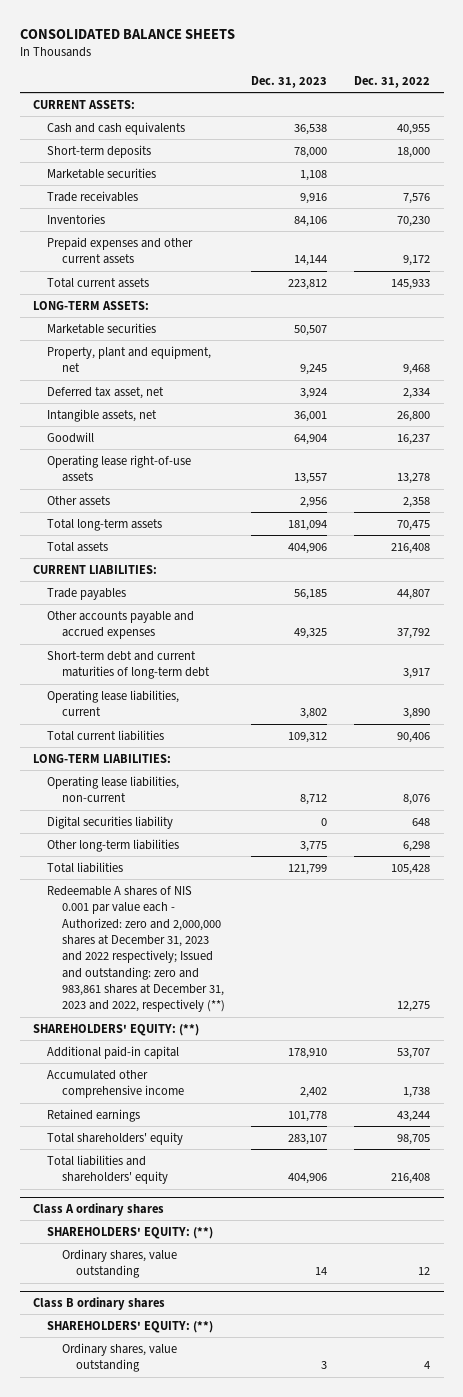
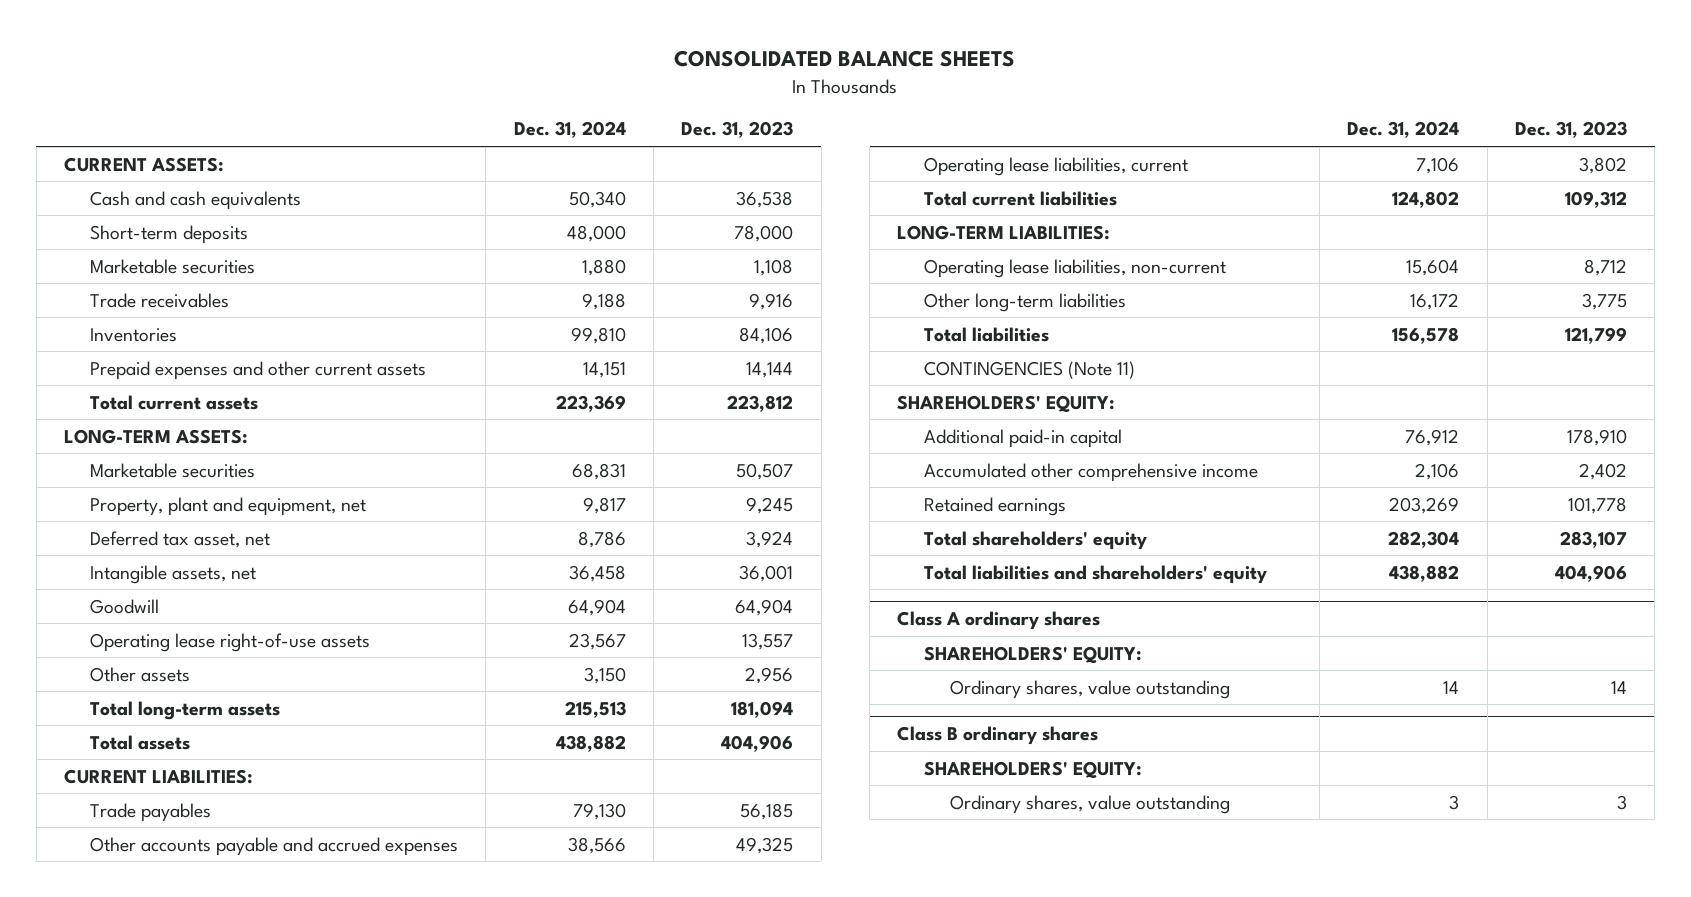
- | Dec. 31, 2023 | Dec. 31, 2022
+ | Dec. 31, 2024 | Dec. 31, 2023
- Short-term debt and current maturities of long-term debt | | 3,917
- Digital securities liability | 0 | 648
- Redeemable A shares of NIS 0.001 par value each - Authorized: zero and 2,000,000 shares at December 31, 2023 and 2022 respectively; Issued and outstanding: zero and 983,861 shares at December 31, 2023 and 2022, respectively (**) | | 12,275
- SHAREHOLDERS' EQUITY: (**)
+ CONTINGENCIES (Note 11)
+ SHAREHOLDERS' EQUITY:
@ Class A ordinary shares
- SHAREHOLDERS' EQUITY: (**)
+ SHAREHOLDERS' EQUITY:
@ Class B ordinary shares
- SHAREHOLDERS' EQUITY: (**)
+ SHAREHOLDERS' EQUITY:

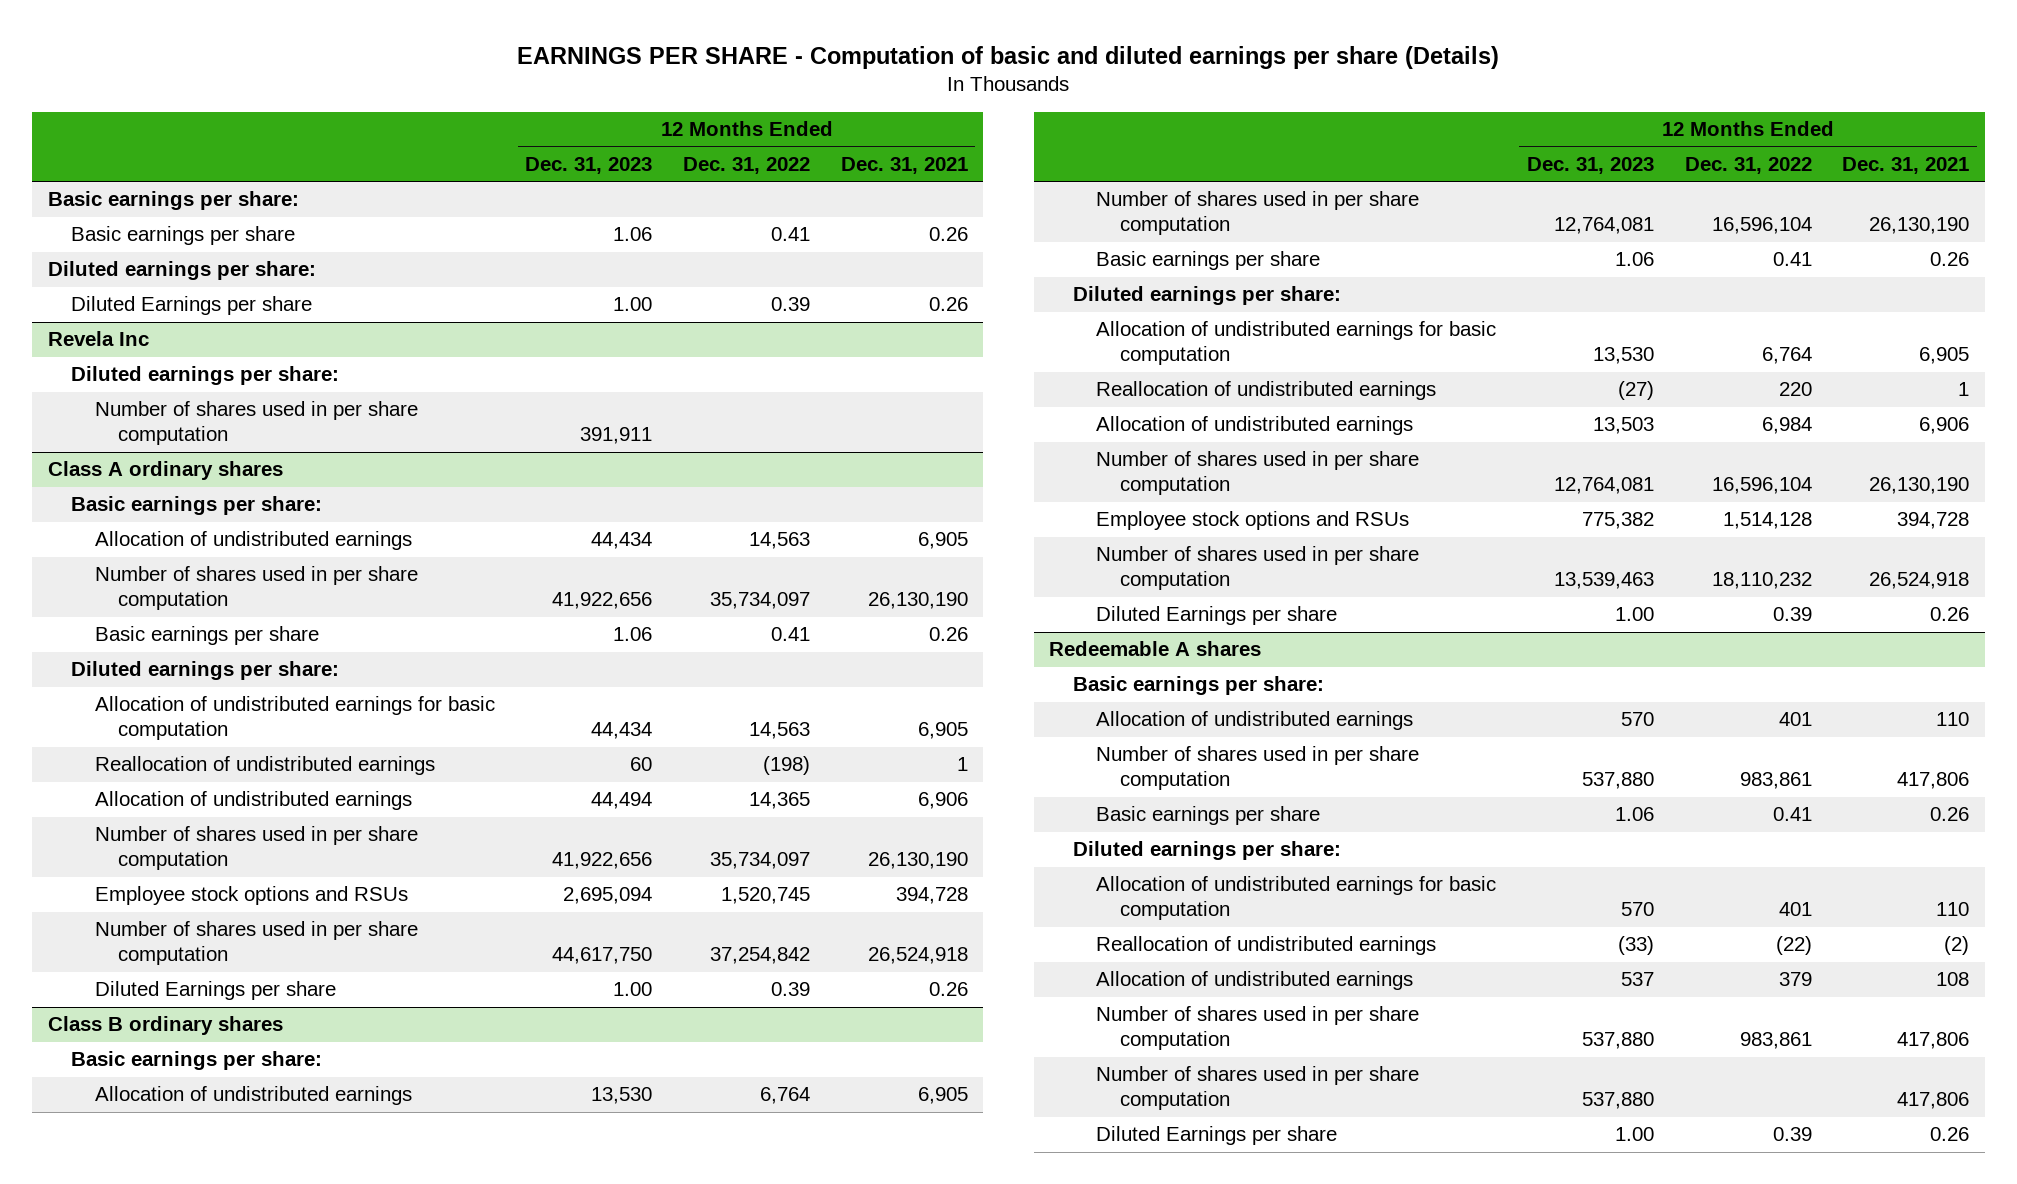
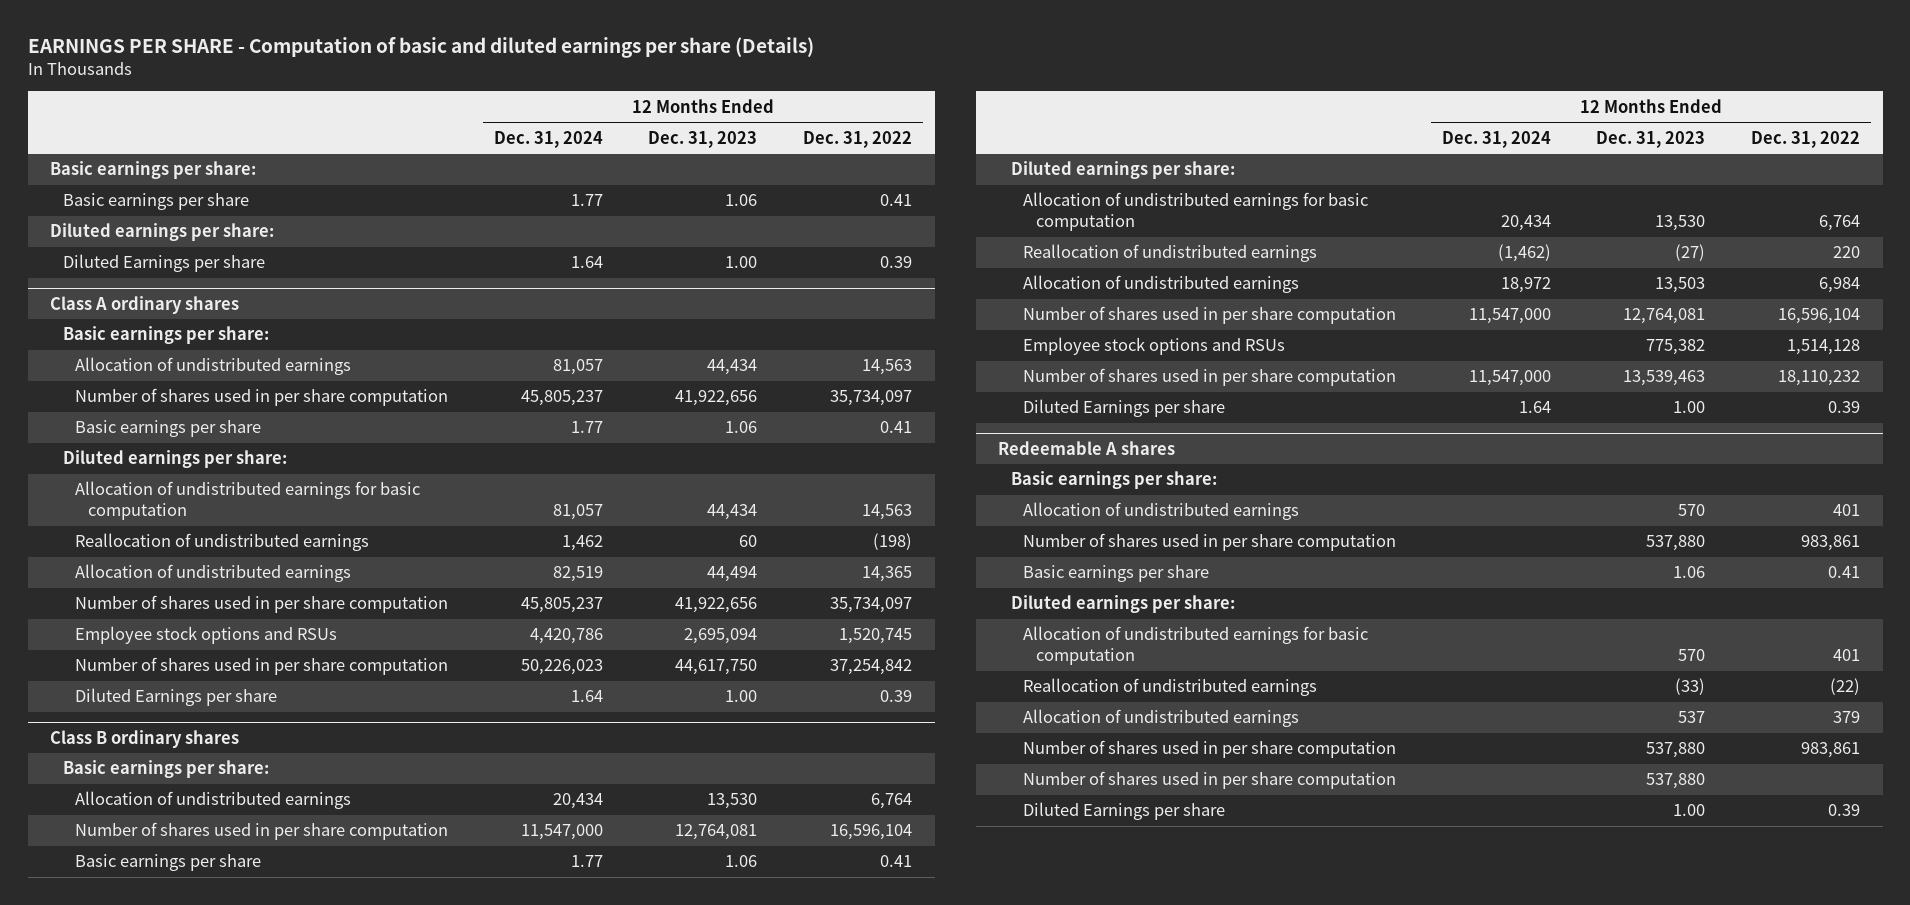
- | 12 Months Ended Dec. 31, 2023 | 12 Months Ended Dec. 31, 2022 | 12 Months Ended Dec. 31, 2021
+ | 12 Months Ended Dec. 31, 2024 | 12 Months Ended Dec. 31, 2023 | 12 Months Ended Dec. 31, 2022
- Revela Inc
- Diluted earnings per share:
- Number of shares used in per share computation | 391,911 | |

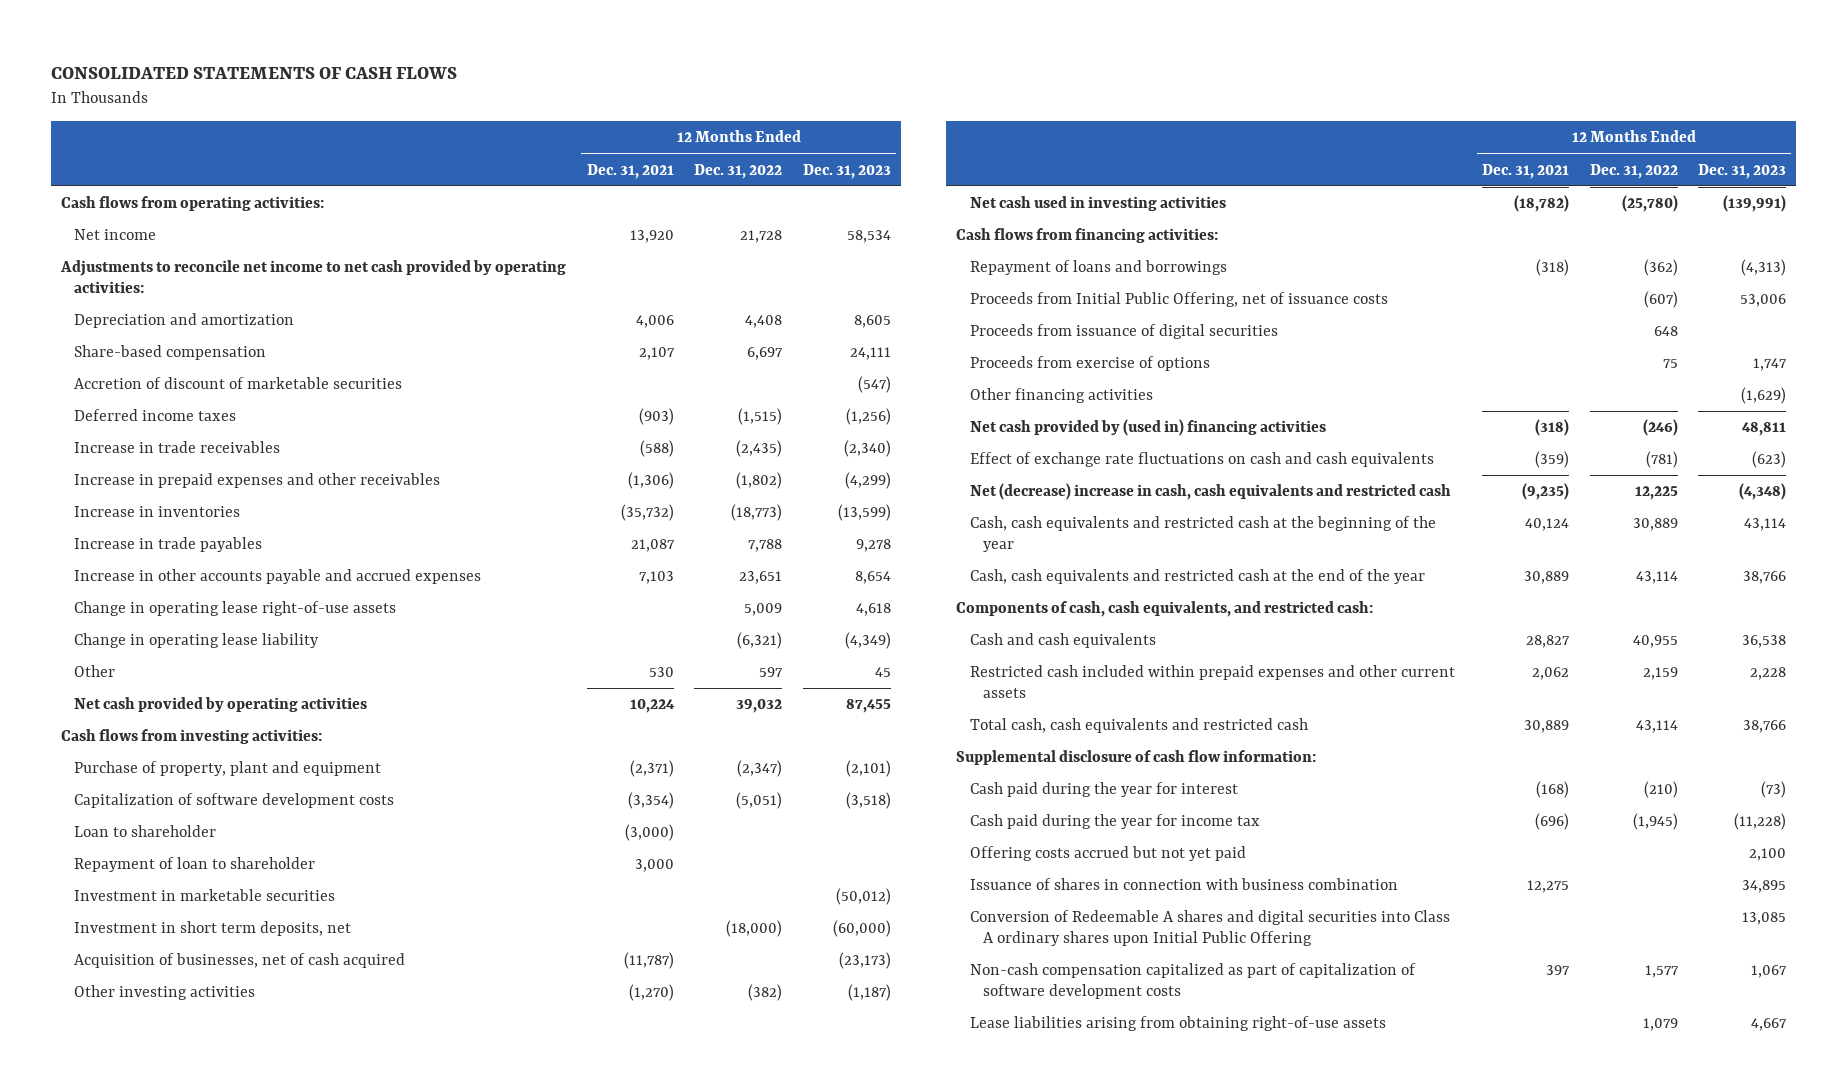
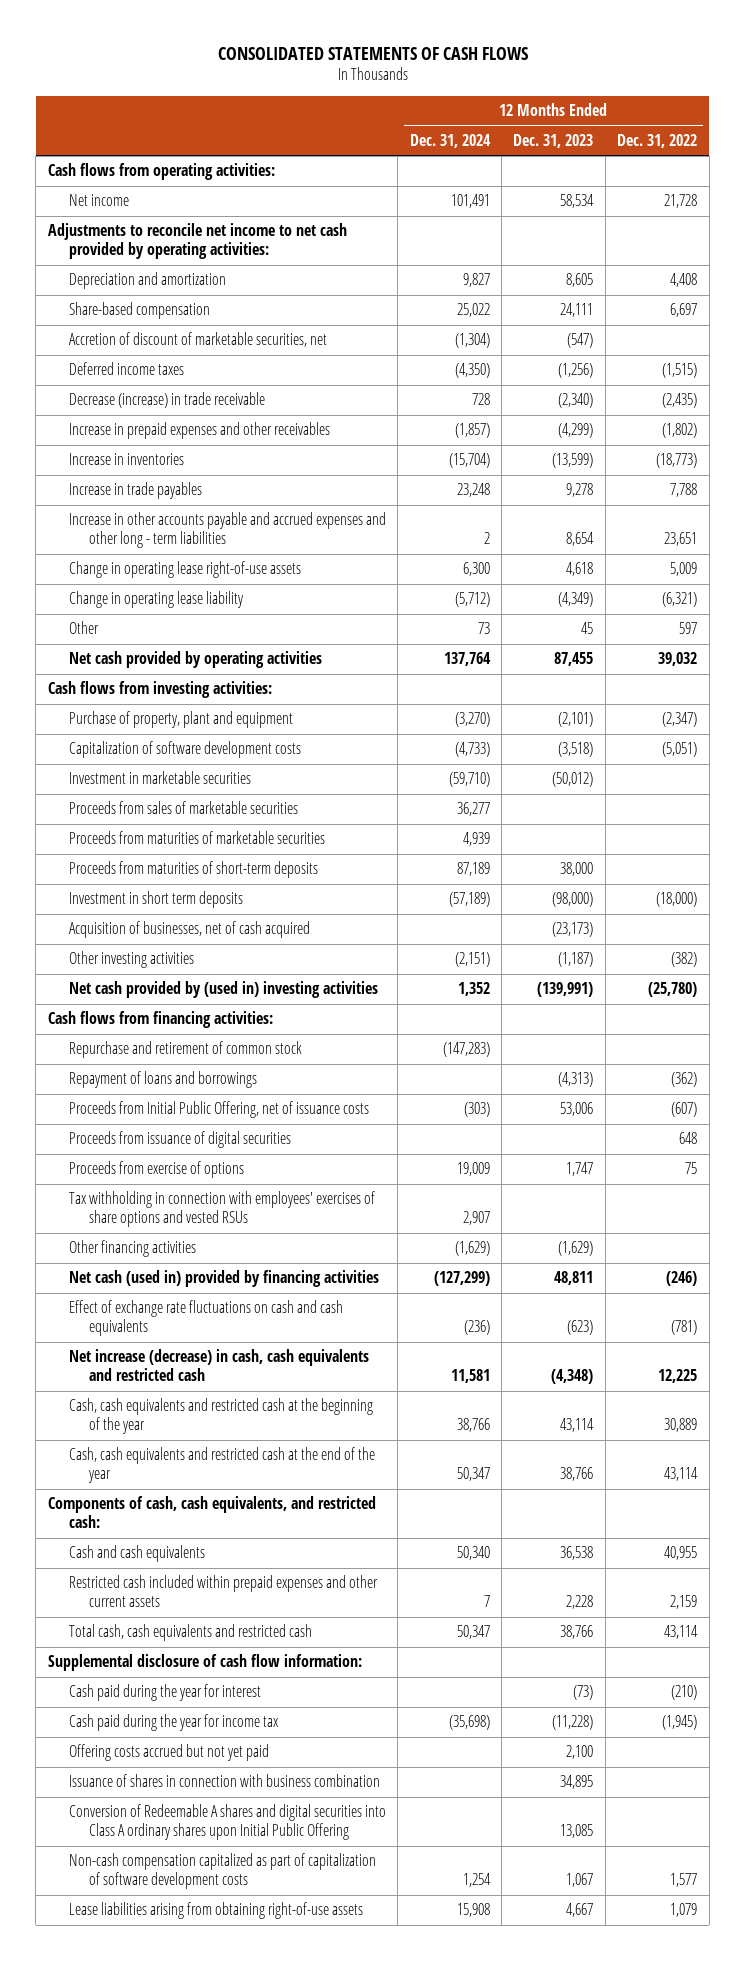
- | 12 Months Ended Dec. 31, 2021 | 12 Months Ended Dec. 31, 2022 | 12 Months Ended Dec. 31, 2023
+ | 12 Months Ended Dec. 31, 2024 | 12 Months Ended Dec. 31, 2023 | 12 Months Ended Dec. 31, 2022
- Accretion of discount of marketable securities | | | (547)
+ Accretion of discount of marketable securities, net | (1,304) | (547) |
- Increase in trade receivables | (588) | (2,435) | (2,340)
+ Decrease (increase) in trade receivable | 728 | (2,340) | (2,435)
- Increase in other accounts payable and accrued expenses | 7,103 | 23,651 | 8,654
+ Increase in other accounts payable and accrued expenses and other long - term liabilities | 2 | 8,654 | 23,651
- Loan to shareholder | (3,000) | |
- Repayment of loan to shareholder | 3,000 | |
- Investment in short term deposits, net | | (18,000) | (60,000)
+ Proceeds from sales of marketable securities | 36,277 | |
+ Proceeds from maturities of marketable securities | 4,939 | |
+ Proceeds from maturities of short-term deposits | 87,189 | 38,000 |
+ Investment in short term deposits | (57,189) | (98,000) | (18,000)
- Net cash used in investing activities | (18,782) | (25,780) | (139,991)
+ Net cash provided by (used in) investing activities | 1,352 | (139,991) | (25,780)
+ Repurchase and retirement of common stock | (147,283) | |
+ Tax withholding in connection with employees' exercises of share options and vested RSUs | 2,907 | |
- Net cash provided by (used in) financing activities | (318) | (246) | 48,811
+ Net cash (used in) provided by financing activities | (127,299) | 48,811 | (246)
- Net (decrease) increase in cash, cash equivalents and restricted cash | (9,235) | 12,225 | (4,348)
+ Net increase (decrease) in cash, cash equivalents and restricted cash | 11,581 | (4,348) | 12,225

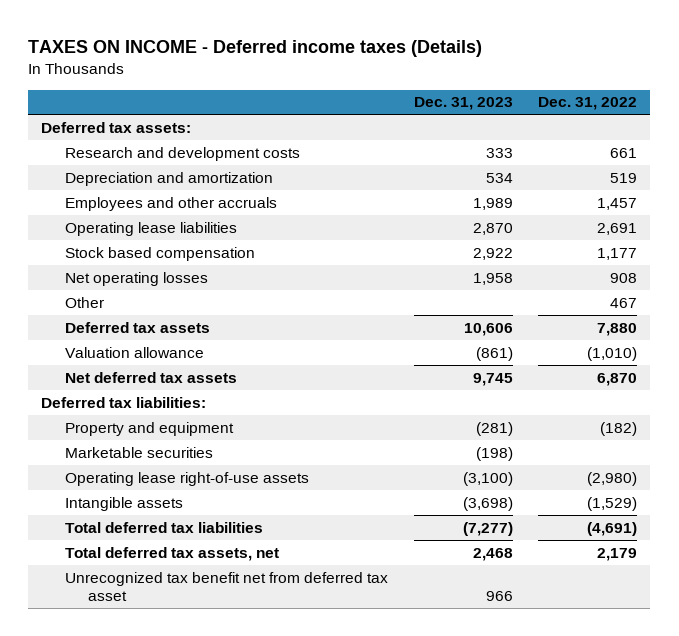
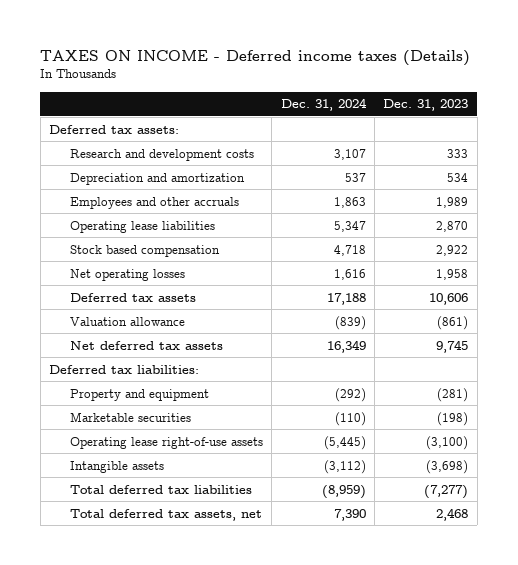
- | Dec. 31, 2023 | Dec. 31, 2022
+ | Dec. 31, 2024 | Dec. 31, 2023
- Other | | 467
- Unrecognized tax benefit net from deferred tax asset | 966 |

